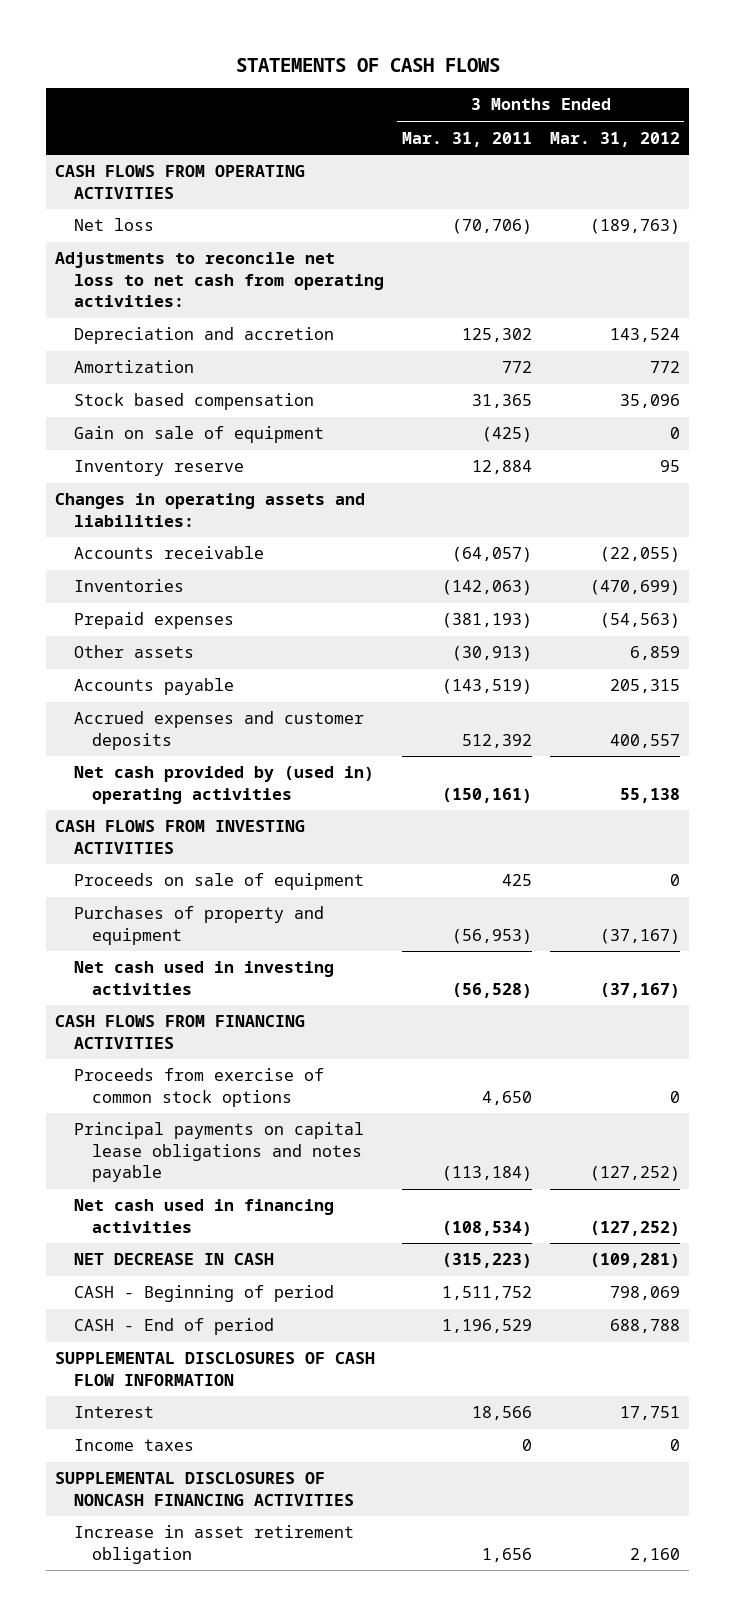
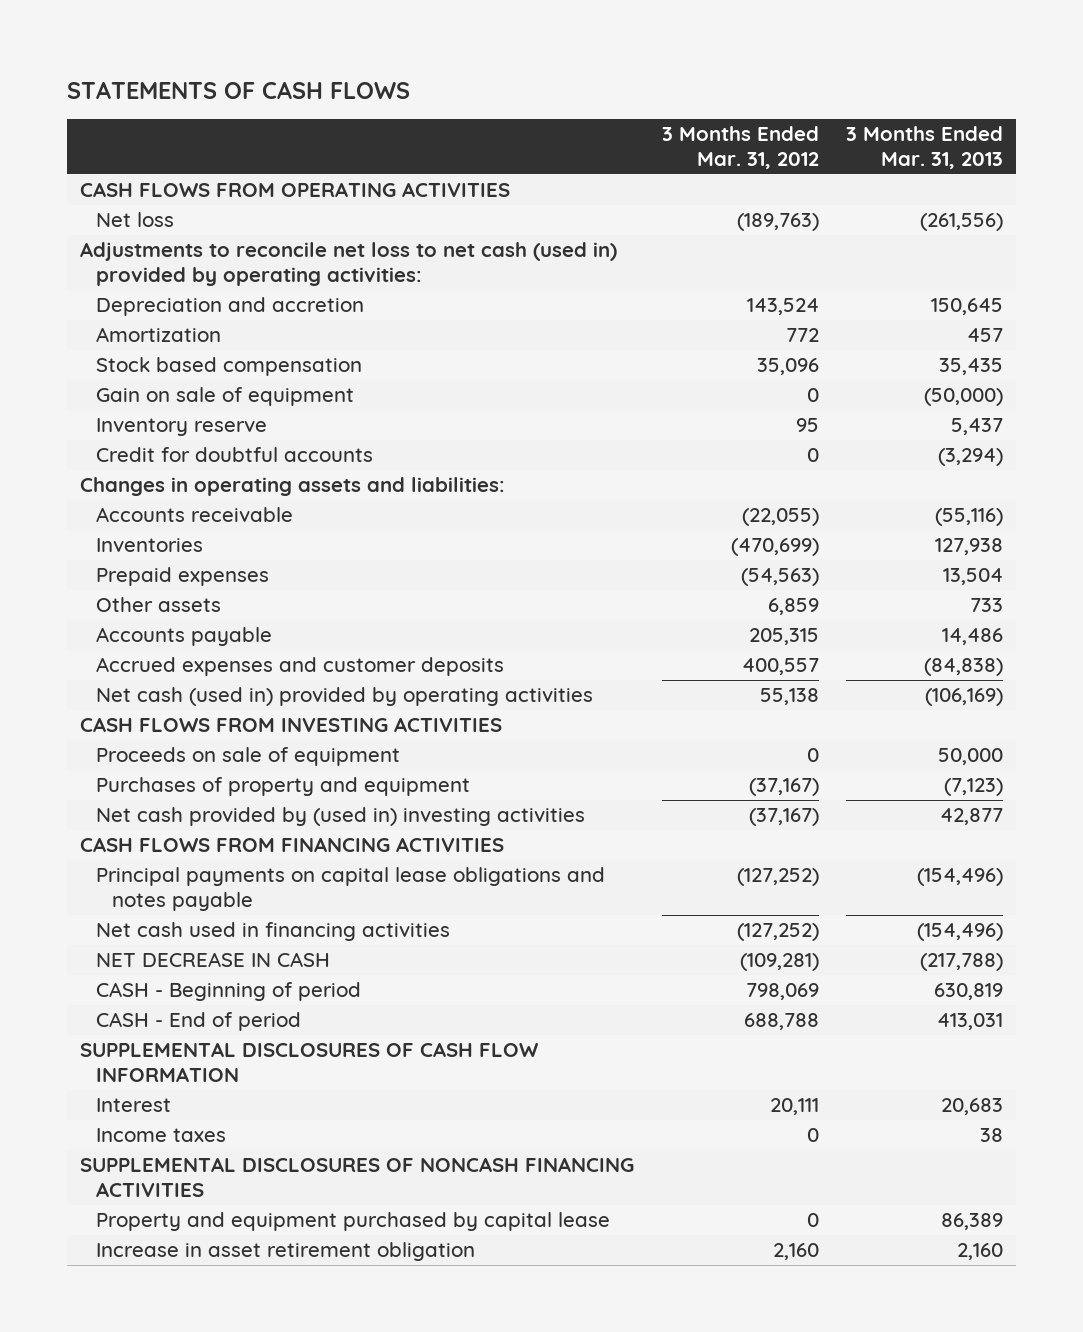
- | 3 Months Ended Mar. 31, 2011 | 3 Months Ended Mar. 31, 2012
+ | 3 Months Ended Mar. 31, 2012 | 3 Months Ended Mar. 31, 2013
- Adjustments to reconcile net loss to net cash from operating activities:
+ Adjustments to reconcile net loss to net cash (used in) provided by operating activities:
+ Credit for doubtful accounts | 0 | (3,294)
- Net cash provided by (used in) operating activities | (150,161) | 55,138
+ Net cash (used in) provided by operating activities | 55,138 | (106,169)
- Net cash used in investing activities | (56,528) | (37,167)
+ Net cash provided by (used in) investing activities | (37,167) | 42,877
- Proceeds from exercise of common stock options | 4,650 | 0
- Interest | 18,566 | 17,751
+ Interest | 20,111 | 20,683
+ Property and equipment purchased by capital lease | 0 | 86,389

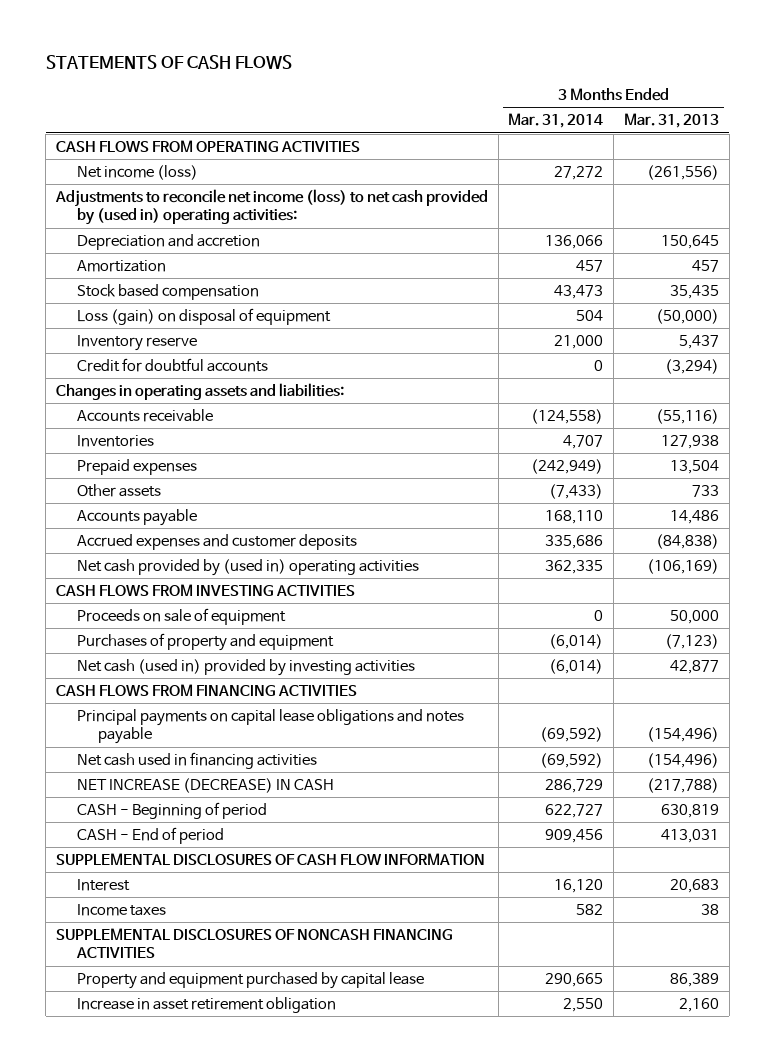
- | 3 Months Ended Mar. 31, 2012 | 3 Months Ended Mar. 31, 2013
+ | 3 Months Ended Mar. 31, 2014 | 3 Months Ended Mar. 31, 2013
- Net loss | (189,763) | (261,556)
- Adjustments to reconcile net loss to net cash (used in) provided by operating activities:
+ Net income (loss) | 27,272 | (261,556)
+ Adjustments to reconcile net income (loss) to net cash provided by (used in) operating activities:
- Gain on sale of equipment | 0 | (50,000)
+ Loss (gain) on disposal of equipment | 504 | (50,000)
- Net cash (used in) provided by operating activities | 55,138 | (106,169)
+ Net cash provided by (used in) operating activities | 362,335 | (106,169)
- Net cash provided by (used in) investing activities | (37,167) | 42,877
+ Net cash (used in) provided by investing activities | (6,014) | 42,877
- NET DECREASE IN CASH | (109,281) | (217,788)
+ NET INCREASE (DECREASE) IN CASH | 286,729 | (217,788)

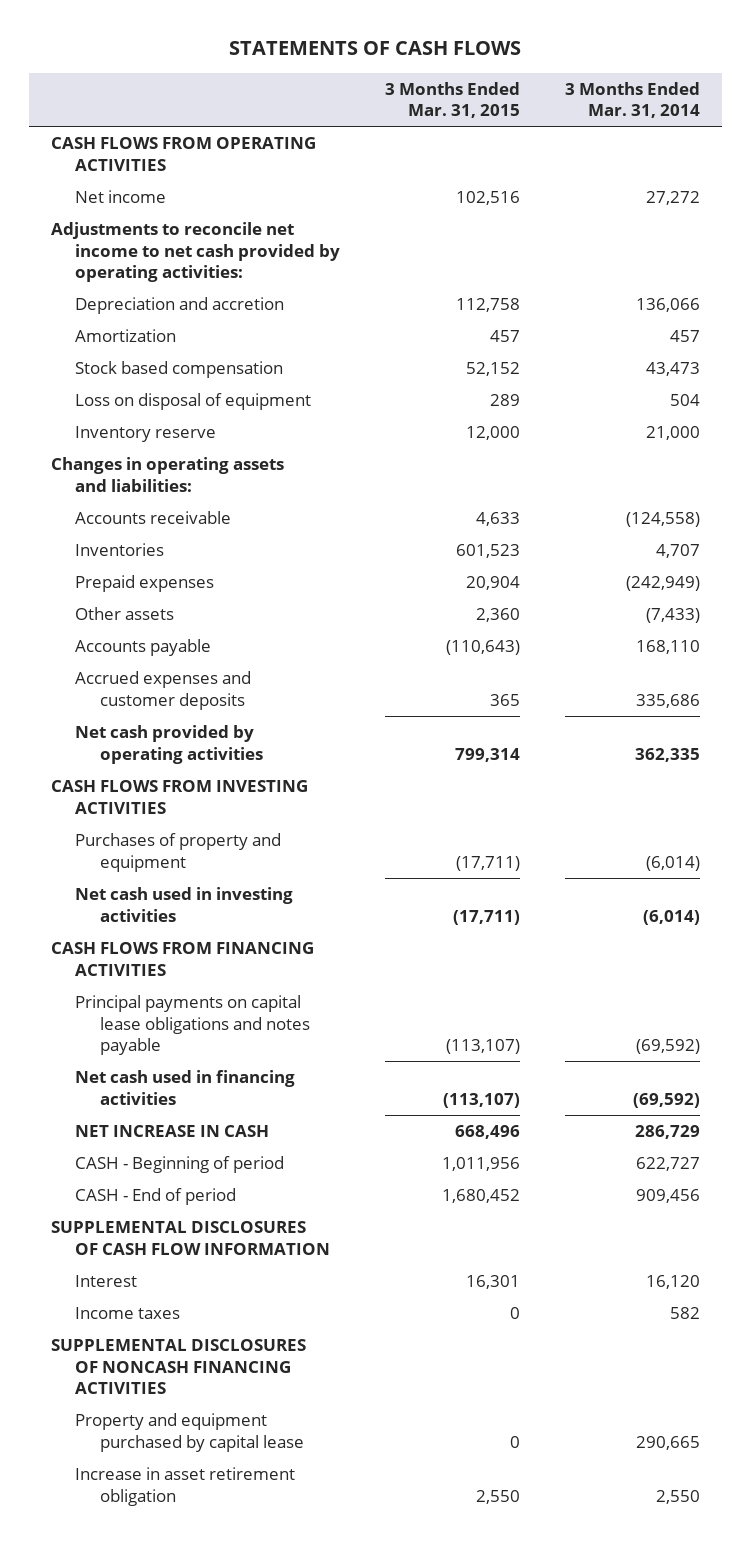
- | 3 Months Ended Mar. 31, 2014 | 3 Months Ended Mar. 31, 2013
+ | 3 Months Ended Mar. 31, 2015 | 3 Months Ended Mar. 31, 2014
- Net income (loss) | 27,272 | (261,556)
- Adjustments to reconcile net income (loss) to net cash provided by (used in) operating activities:
+ Net income | 102,516 | 27,272
+ Adjustments to reconcile net income to net cash provided by operating activities:
- Loss (gain) on disposal of equipment | 504 | (50,000)
+ Loss on disposal of equipment | 289 | 504
- Credit for doubtful accounts | 0 | (3,294)
- Net cash provided by (used in) operating activities | 362,335 | (106,169)
+ Net cash provided by operating activities | 799,314 | 362,335
- Proceeds on sale of equipment | 0 | 50,000
- Net cash (used in) provided by investing activities | (6,014) | 42,877
+ Net cash used in investing activities | (17,711) | (6,014)
- NET INCREASE (DECREASE) IN CASH | 286,729 | (217,788)
+ NET INCREASE IN CASH | 668,496 | 286,729

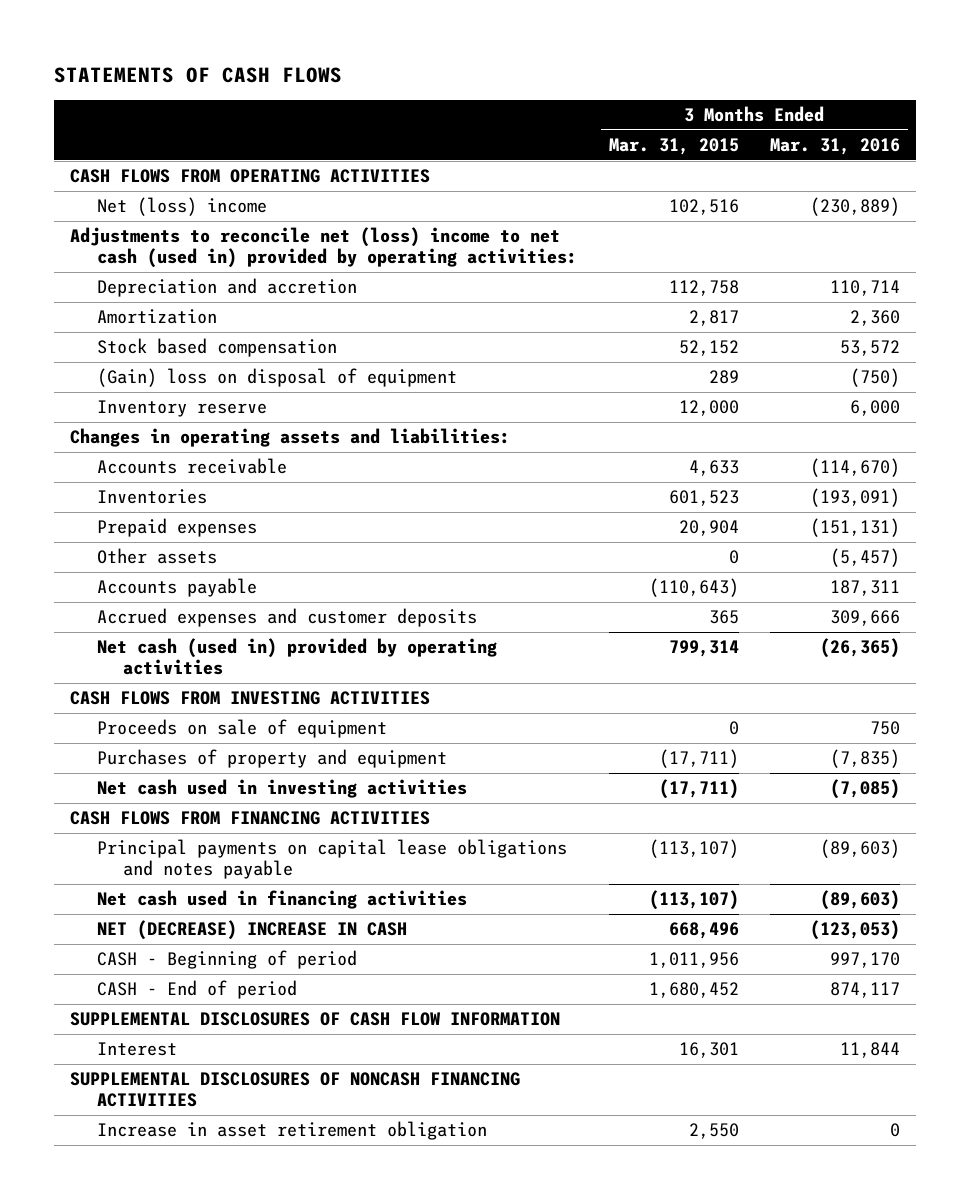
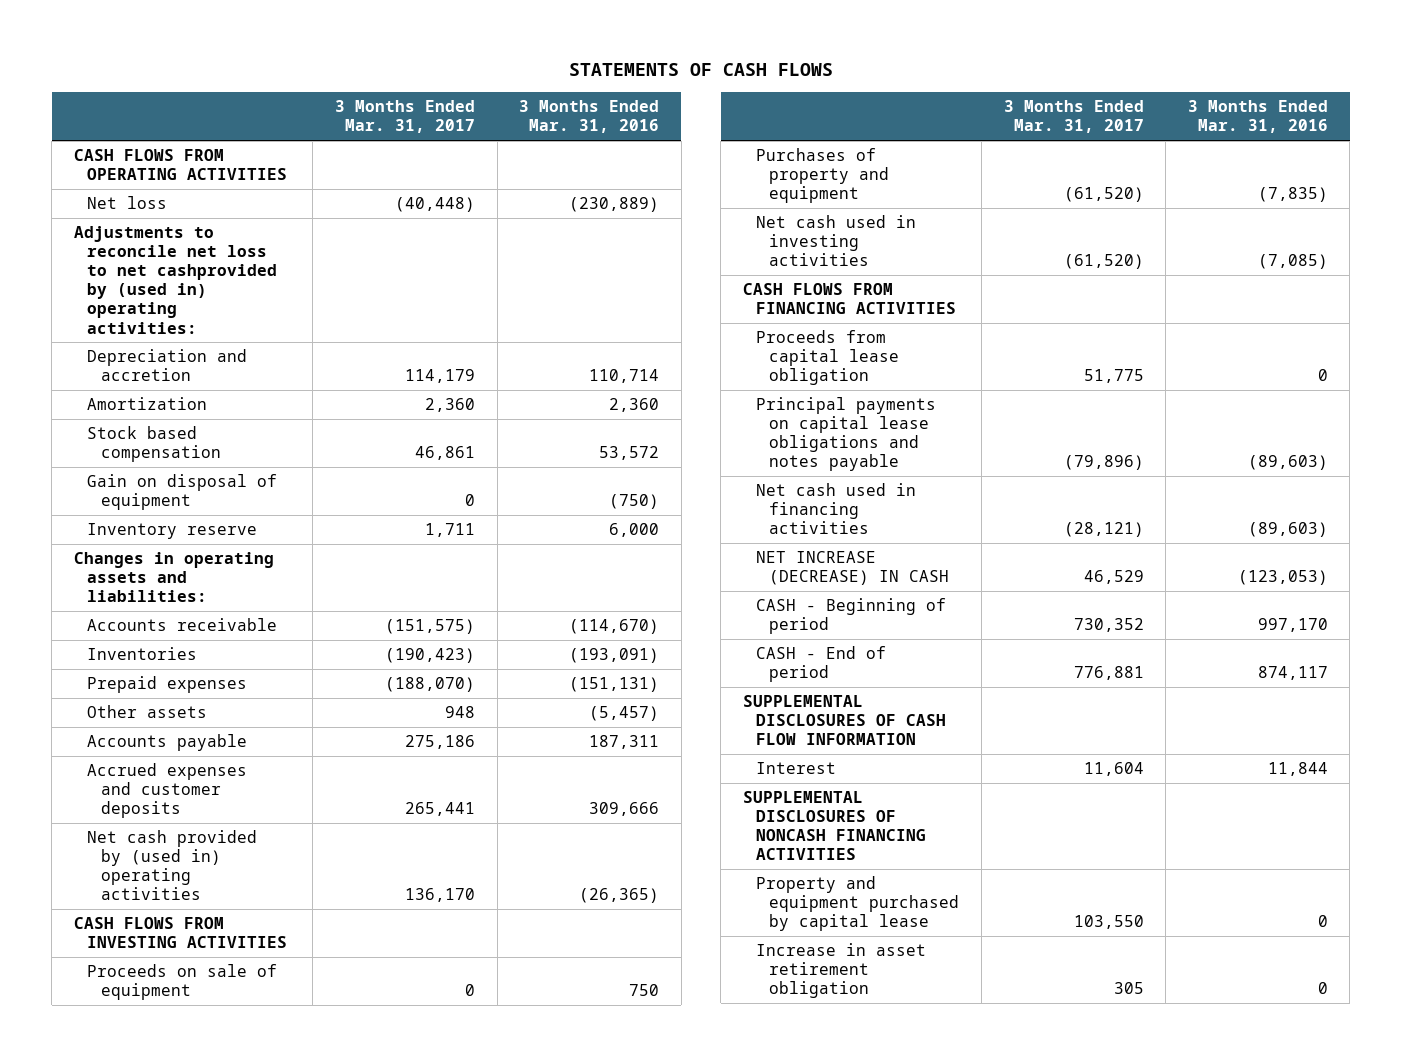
- | 3 Months Ended Mar. 31, 2015 | 3 Months Ended Mar. 31, 2016
+ | 3 Months Ended Mar. 31, 2017 | 3 Months Ended Mar. 31, 2016
- Net (loss) income | 102,516 | (230,889)
- Adjustments to reconcile net (loss) income to net cash (used in) provided by operating activities:
+ Net loss | (40,448) | (230,889)
+ Adjustments to reconcile net loss to net cashprovided by (used in) operating activities:
- (Gain) loss on disposal of equipment | 289 | (750)
+ Gain on disposal of equipment | 0 | (750)
- Net cash (used in) provided by operating activities | 799,314 | (26,365)
+ Net cash provided by (used in) operating activities | 136,170 | (26,365)
+ Proceeds from capital lease obligation | 51,775 | 0
- NET (DECREASE) INCREASE IN CASH | 668,496 | (123,053)
+ NET INCREASE (DECREASE) IN CASH | 46,529 | (123,053)
+ Property and equipment purchased by capital lease | 103,550 | 0

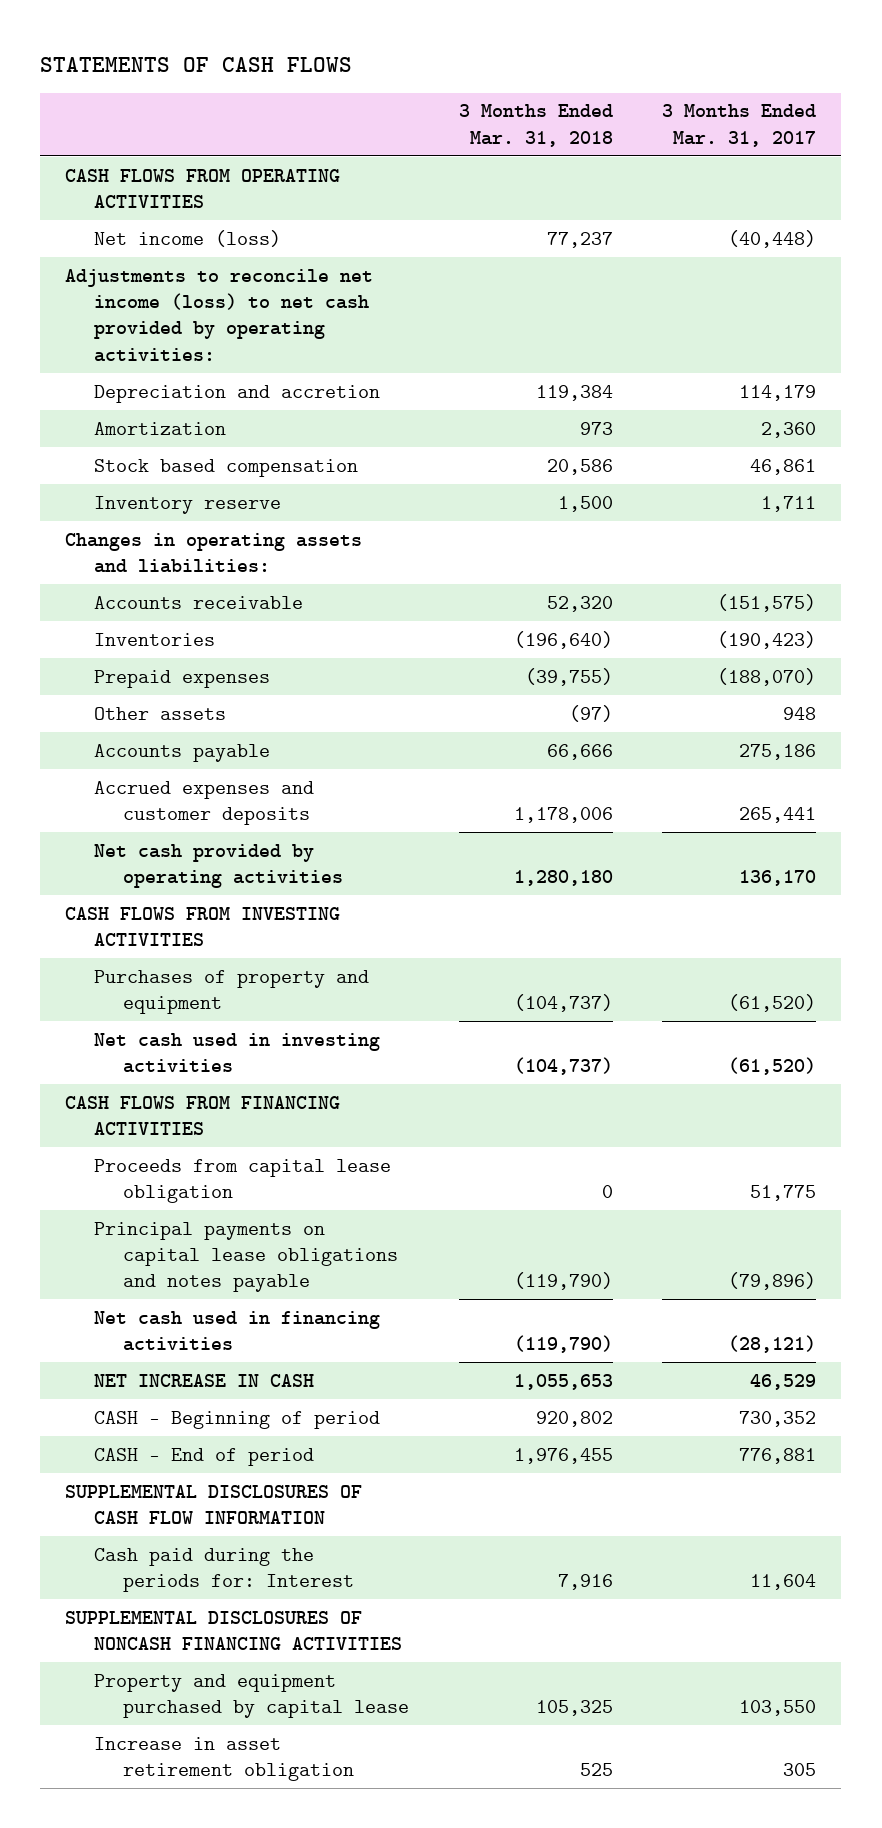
- | 3 Months Ended Mar. 31, 2017 | 3 Months Ended Mar. 31, 2016
+ | 3 Months Ended Mar. 31, 2018 | 3 Months Ended Mar. 31, 2017
- Net loss | (40,448) | (230,889)
- Adjustments to reconcile net loss to net cashprovided by (used in) operating activities:
+ Net income (loss) | 77,237 | (40,448)
+ Adjustments to reconcile net income (loss) to net cash provided by operating activities:
- Gain on disposal of equipment | 0 | (750)
- Net cash provided by (used in) operating activities | 136,170 | (26,365)
+ Net cash provided by operating activities | 1,280,180 | 136,170
- Proceeds on sale of equipment | 0 | 750
- NET INCREASE (DECREASE) IN CASH | 46,529 | (123,053)
+ NET INCREASE IN CASH | 1,055,653 | 46,529
- Interest | 11,604 | 11,844
+ Cash paid during the periods for: Interest | 7,916 | 11,604

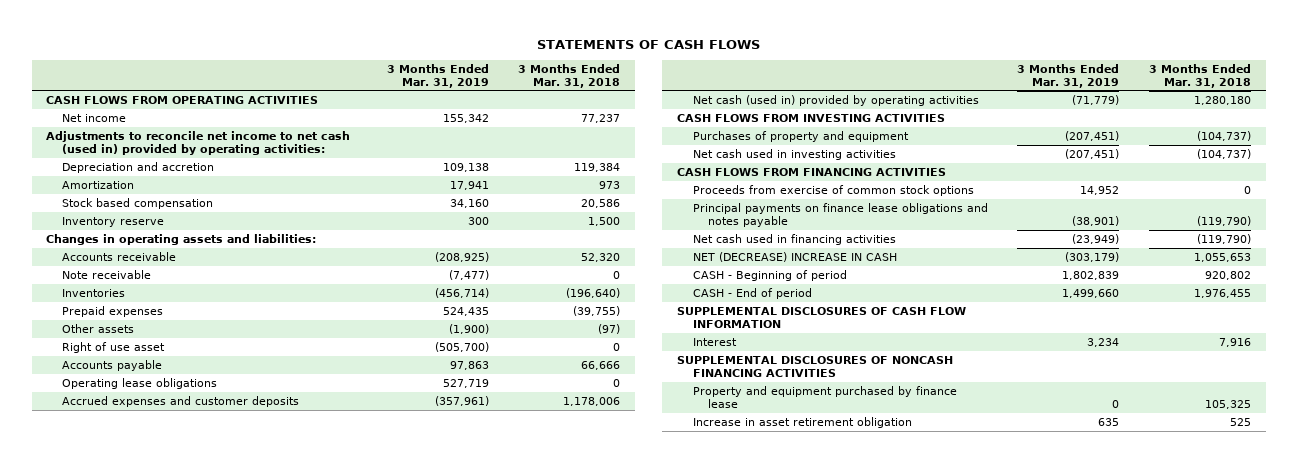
- | 3 Months Ended Mar. 31, 2018 | 3 Months Ended Mar. 31, 2017
+ | 3 Months Ended Mar. 31, 2019 | 3 Months Ended Mar. 31, 2018
- Net income (loss) | 77,237 | (40,448)
- Adjustments to reconcile net income (loss) to net cash provided by operating activities:
+ Net income | 155,342 | 77,237
+ Adjustments to reconcile net income to net cash (used in) provided by operating activities:
+ Note receivable | (7,477) | 0
+ Right of use asset | (505,700) | 0
+ Operating lease obligations | 527,719 | 0
- Net cash provided by operating activities | 1,280,180 | 136,170
+ Net cash (used in) provided by operating activities | (71,779) | 1,280,180
- Proceeds from capital lease obligation | 0 | 51,775
- Principal payments on capital lease obligations and notes payable | (119,790) | (79,896)
+ Proceeds from exercise of common stock options | 14,952 | 0
+ Principal payments on finance lease obligations and notes payable | (38,901) | (119,790)
- NET INCREASE IN CASH | 1,055,653 | 46,529
+ NET (DECREASE) INCREASE IN CASH | (303,179) | 1,055,653
- Cash paid during the periods for: Interest | 7,916 | 11,604
+ Interest | 3,234 | 7,916
- Property and equipment purchased by capital lease | 105,325 | 103,550
+ Property and equipment purchased by finance lease | 0 | 105,325

